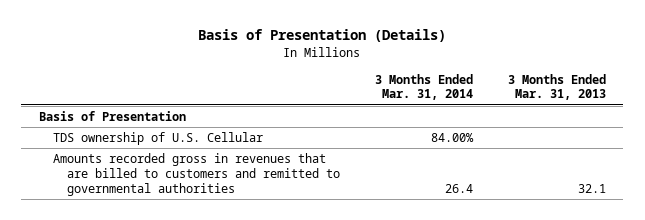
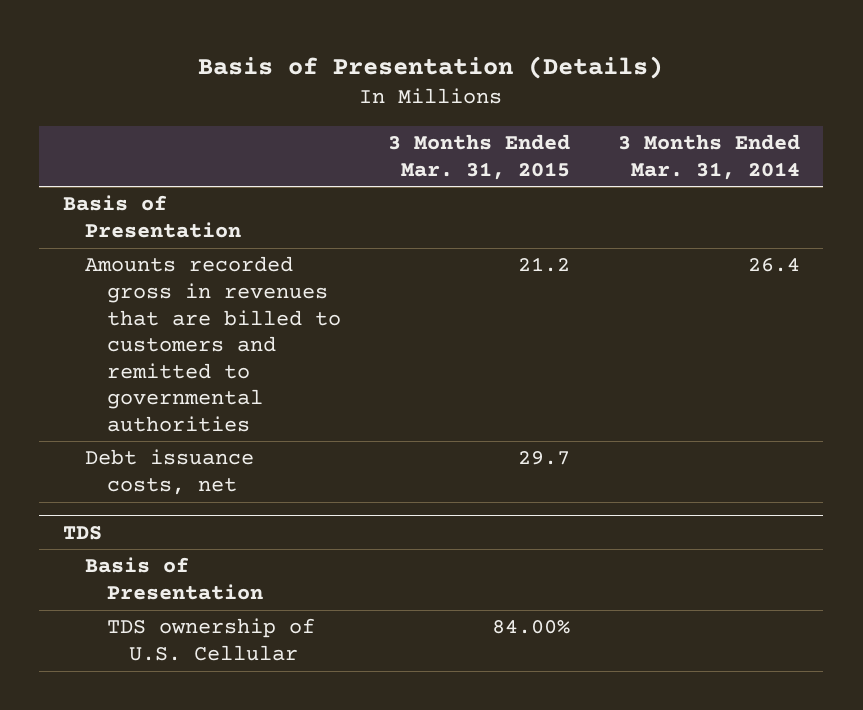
- | 3 Months Ended Mar. 31, 2014 | 3 Months Ended Mar. 31, 2013
+ | 3 Months Ended Mar. 31, 2015 | 3 Months Ended Mar. 31, 2014
- TDS ownership of U.S. Cellular | 84.00% |
+ Debt issuance costs, net | 29.7 |
+ TDS
+ Basis of Presentation
+ TDS ownership of U.S. Cellular | 84.00% |

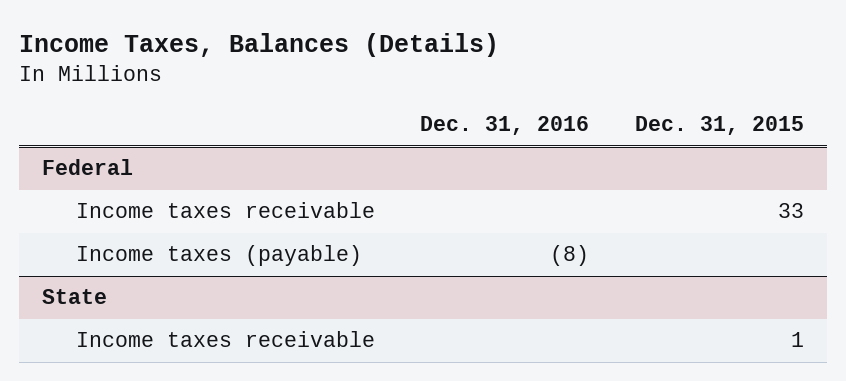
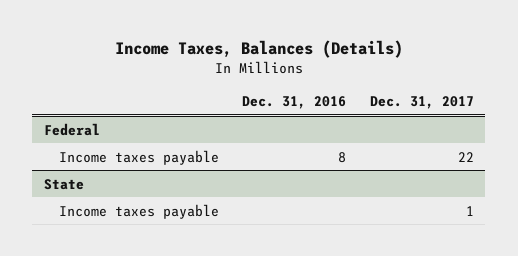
- | Dec. 31, 2016 | Dec. 31, 2015
+ | Dec. 31, 2016 | Dec. 31, 2017
@ Federal
- Income taxes receivable | | 33
- Income taxes (payable) | (8) |
+ Income taxes payable | 8 | 22
@ State
- Income taxes receivable | | 1
+ Income taxes payable | | 1

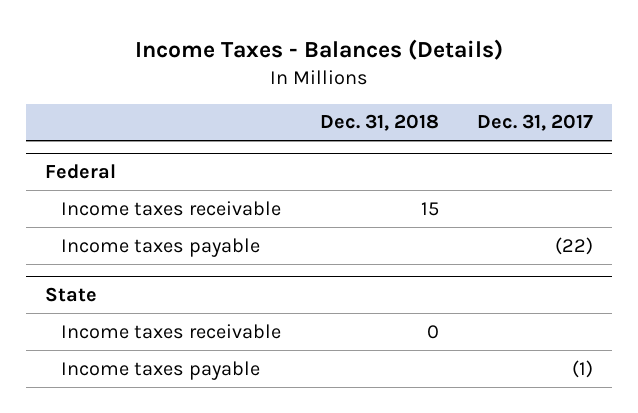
- Income Taxes, Balances (Details)
+ Income Taxes - Balances (Details)
- | Dec. 31, 2016 | Dec. 31, 2017
+ | Dec. 31, 2018 | Dec. 31, 2017
@ Federal
- Income taxes payable | 8 | 22
+ Income taxes receivable | 15 |
+ Income taxes payable | | (22)
@ State
- Income taxes payable | | 1
+ Income taxes receivable | 0 |
+ Income taxes payable | | (1)

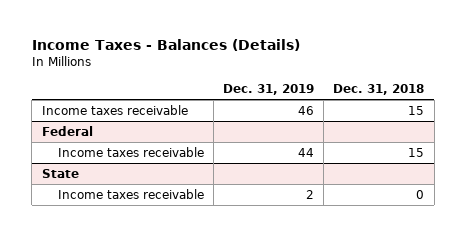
- | Dec. 31, 2018 | Dec. 31, 2017
+ | Dec. 31, 2019 | Dec. 31, 2018
+ Income taxes receivable | 46 | 15
@ Federal
- Income taxes payable | | (22)
@ State
- Income taxes payable | | (1)

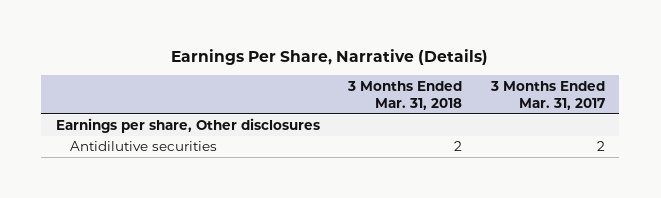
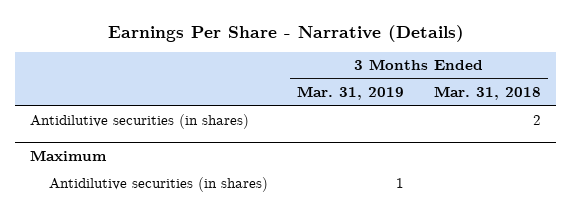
- Earnings Per Share, Narrative (Details)
+ Earnings Per Share - Narrative (Details)
- | 3 Months Ended Mar. 31, 2018 | 3 Months Ended Mar. 31, 2017
+ | 3 Months Ended Mar. 31, 2019 | 3 Months Ended Mar. 31, 2018
- Earnings per share, Other disclosures
- Antidilutive securities | 2 | 2
+ Antidilutive securities (in shares) | | 2
+ Maximum
+ Antidilutive securities (in shares) | 1 |

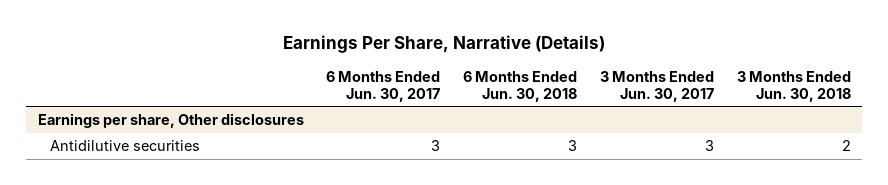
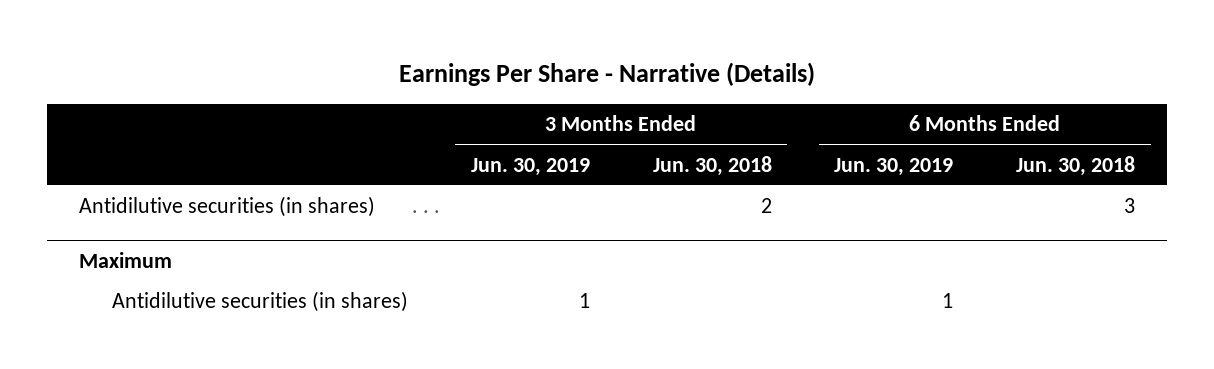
- Earnings Per Share, Narrative (Details)
+ Earnings Per Share - Narrative (Details)
- | 6 Months Ended Jun. 30, 2017 | 6 Months Ended Jun. 30, 2018 | 3 Months Ended Jun. 30, 2017 | 3 Months Ended Jun. 30, 2018
+ | 3 Months Ended Jun. 30, 2019 | 3 Months Ended Jun. 30, 2018 | 6 Months Ended Jun. 30, 2019 | 6 Months Ended Jun. 30, 2018
- Earnings per share, Other disclosures
- Antidilutive securities | 3 | 3 | 3 | 2
+ Antidilutive securities (in shares) | | 2 | | 3
+ Maximum
+ Antidilutive securities (in shares) | 1 | | 1 |

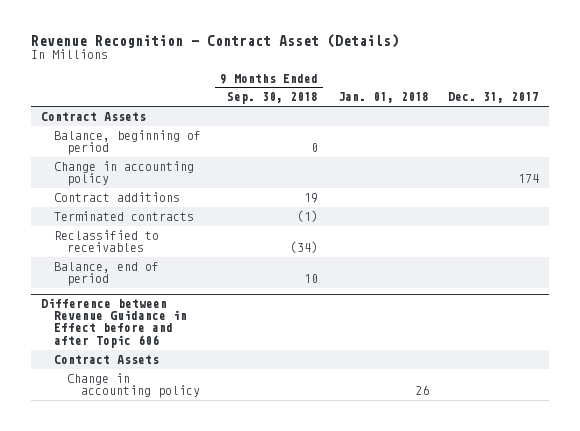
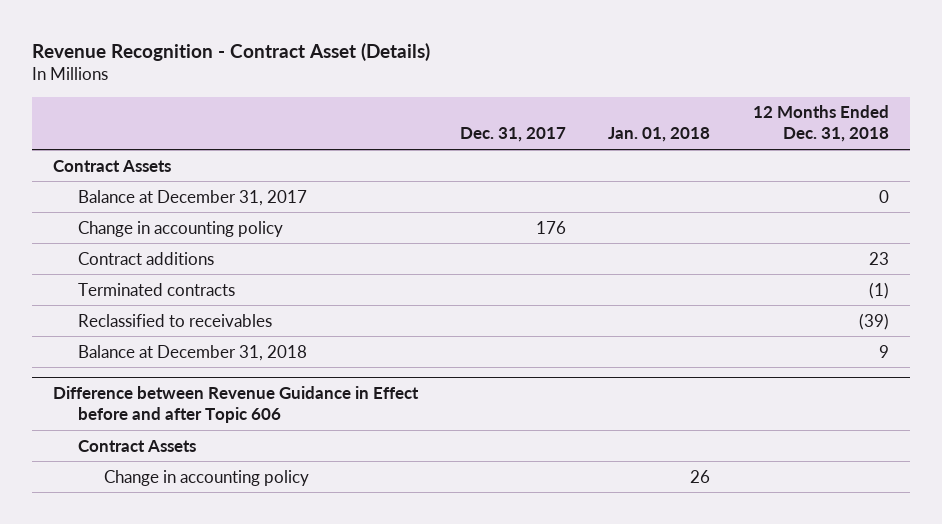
- | 9 Months Ended Sep. 30, 2018 | Jan. 01, 2018 | Dec. 31, 2017
+ | Dec. 31, 2017 | Jan. 01, 2018 | 12 Months Ended Dec. 31, 2018
- Balance, beginning of period | 0 | |
- Change in accounting policy | | | 174
+ Balance at December 31, 2017 | | | 0
+ Change in accounting policy | 176 | |
- Balance, end of period | 10 | |
+ Balance at December 31, 2018 | | | 9

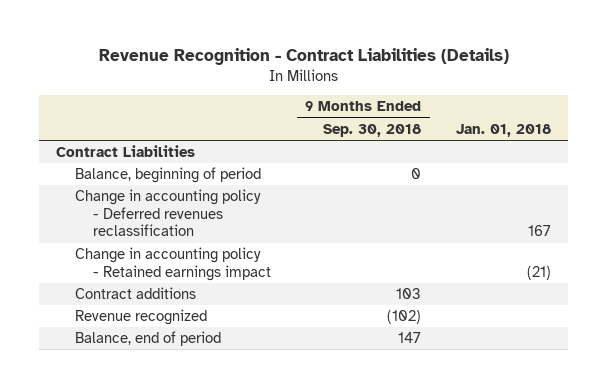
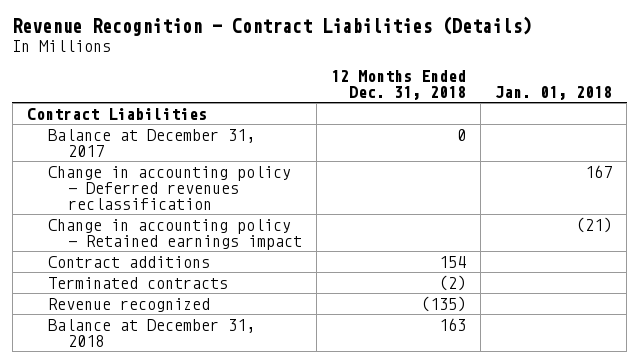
- | 9 Months Ended Sep. 30, 2018 | Jan. 01, 2018
+ | 12 Months Ended Dec. 31, 2018 | Jan. 01, 2018
- Balance, beginning of period | 0 |
+ Balance at December 31, 2017 | 0 |
+ Terminated contracts | (2) |
- Balance, end of period | 147 |
+ Balance at December 31, 2018 | 163 |

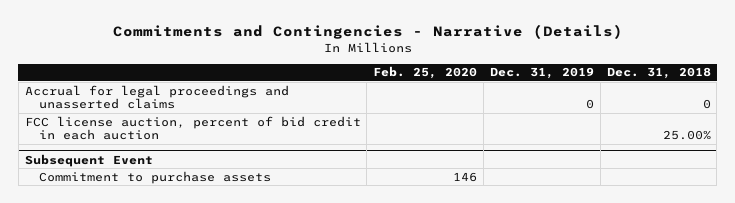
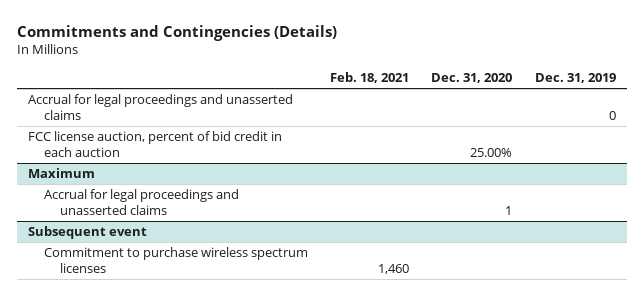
- Commitments and Contingencies - Narrative (Details)
+ Commitments and Contingencies (Details)
- | Feb. 25, 2020 | Dec. 31, 2019 | Dec. 31, 2018
+ | Feb. 18, 2021 | Dec. 31, 2020 | Dec. 31, 2019
- Subsequent Event
- Commitment to purchase assets | 146 | |
+ Maximum
+ Accrual for legal proceedings and unasserted claims | | 1 |
+ Subsequent event
+ Commitment to purchase wireless spectrum licenses | 1,460 | |

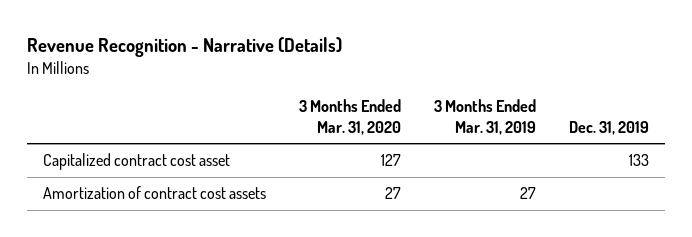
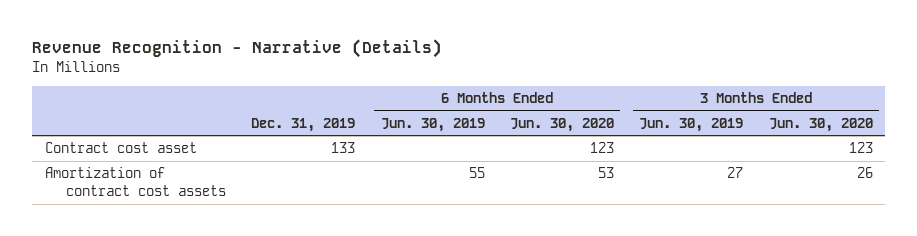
- | 3 Months Ended Mar. 31, 2020 | 3 Months Ended Mar. 31, 2019 | Dec. 31, 2019
+ | Dec. 31, 2019 | 6 Months Ended Jun. 30, 2019 | 6 Months Ended Jun. 30, 2020 | 3 Months Ended Jun. 30, 2019 | 3 Months Ended Jun. 30, 2020
- Capitalized contract cost asset | 127 | | 133
+ Contract cost asset | 133 | | 123 | | 123

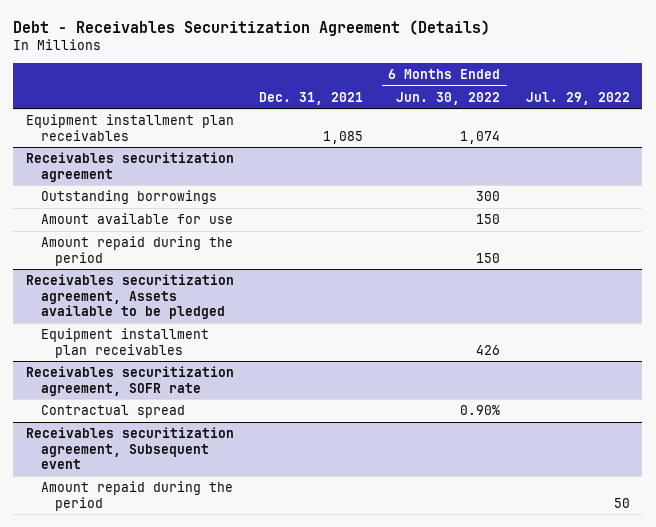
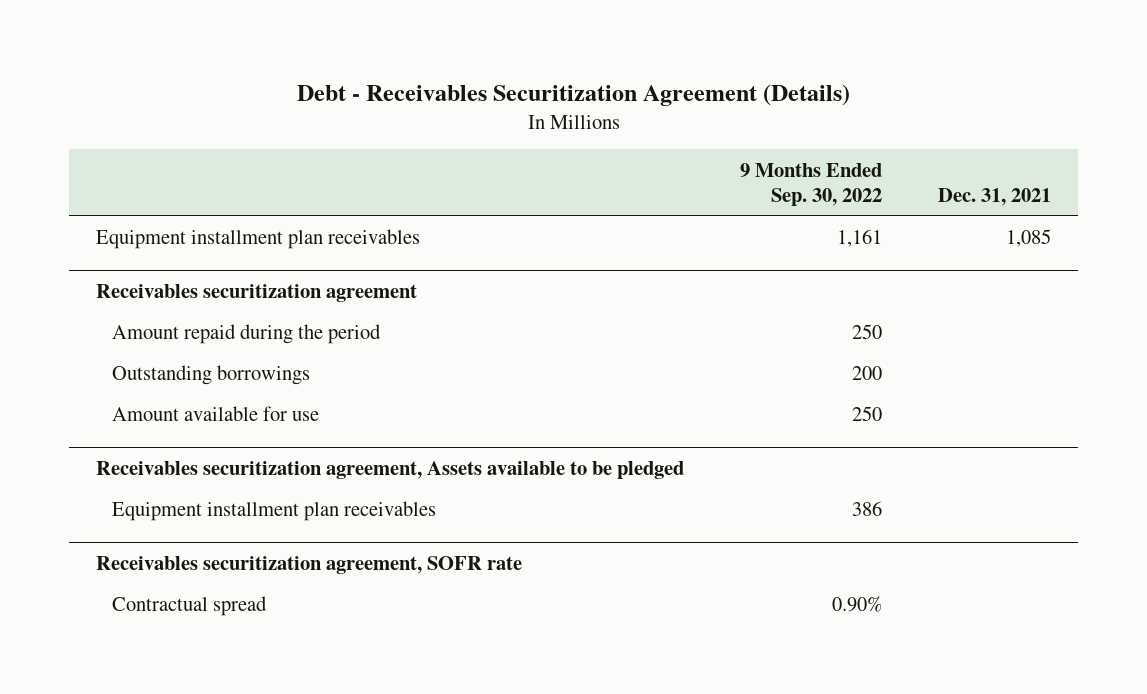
- | Dec. 31, 2021 | 6 Months Ended Jun. 30, 2022 | Jul. 29, 2022
+ | 9 Months Ended Sep. 30, 2022 | Dec. 31, 2021
@ Receivables securitization agreement
moved up: Amount repaid during the period | 250 |
- Receivables securitization agreement, Subsequent event
- Amount repaid during the period | | | 50

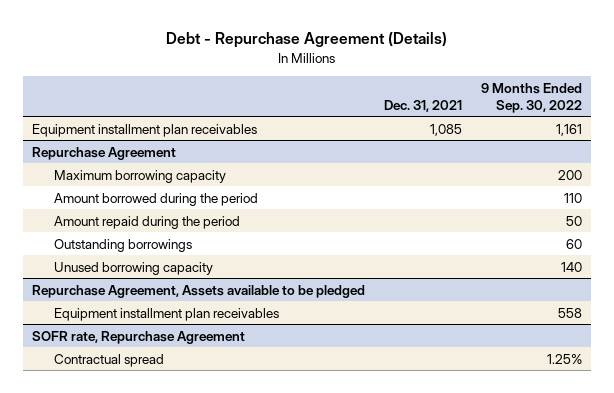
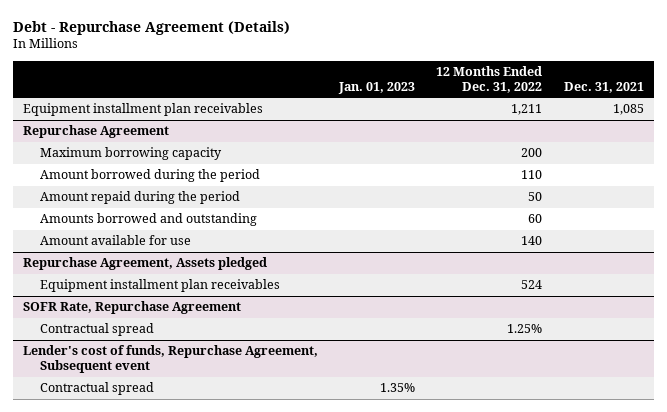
- | Dec. 31, 2021 | 9 Months Ended Sep. 30, 2022
+ | Jan. 01, 2023 | 12 Months Ended Dec. 31, 2022 | Dec. 31, 2021
@ Repurchase Agreement
- Outstanding borrowings | | 60
- Unused borrowing capacity | | 140
- Repurchase Agreement, Assets available to be pledged
@ Repurchase Agreement
+ Amounts borrowed and outstanding | | 60 |
+ Amount available for use | | 140 |
+ Repurchase Agreement, Assets pledged
- SOFR rate, Repurchase Agreement
+ SOFR Rate, Repurchase Agreement
+ Lender's cost of funds, Repurchase Agreement, Subsequent event
+ Contractual spread | 1.35% | |

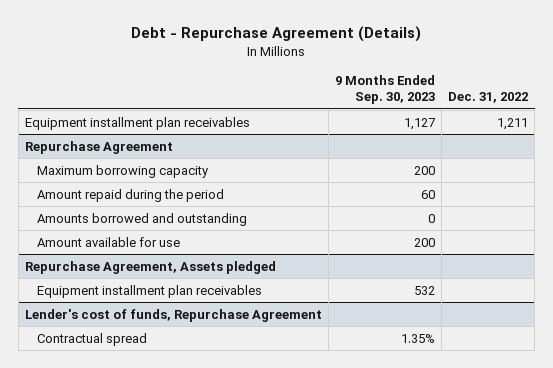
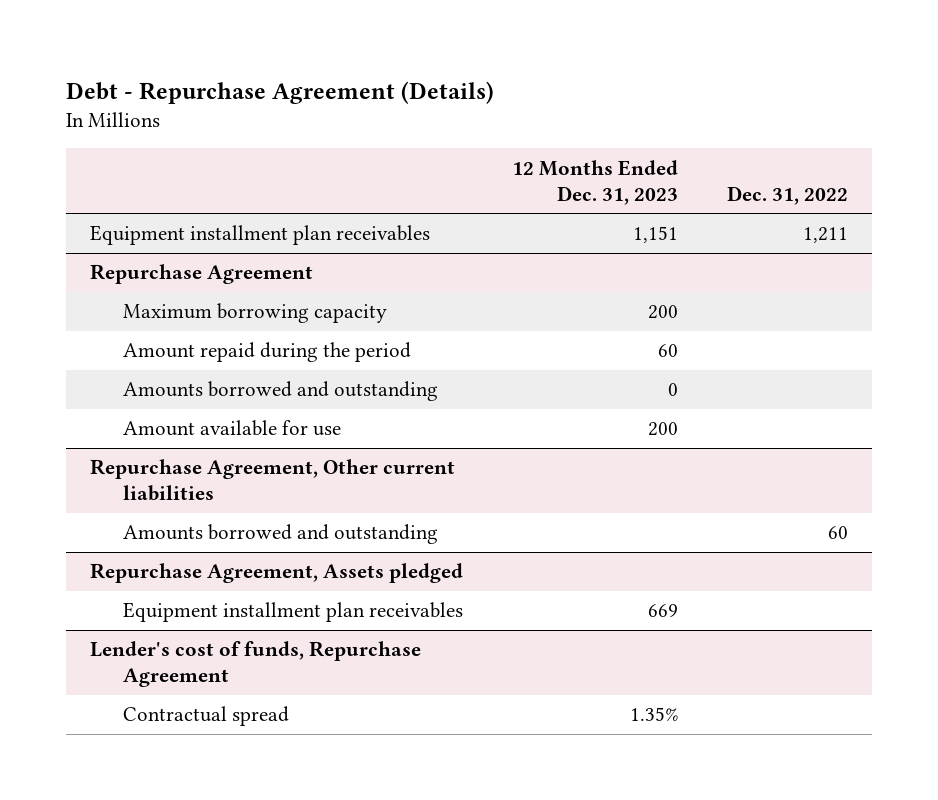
- | 9 Months Ended Sep. 30, 2023 | Dec. 31, 2022
+ | 12 Months Ended Dec. 31, 2023 | Dec. 31, 2022
+ Repurchase Agreement, Other current liabilities
+ Amounts borrowed and outstanding | | 60

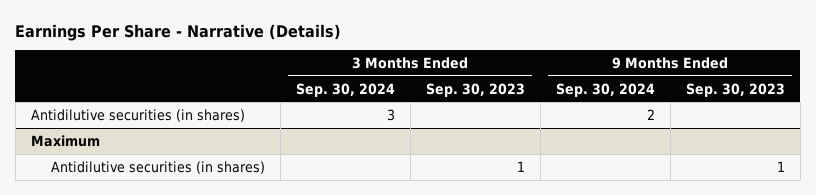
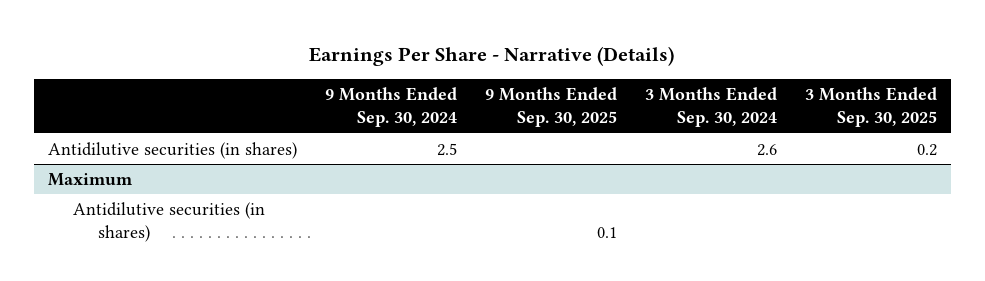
- | 3 Months Ended Sep. 30, 2024 | 3 Months Ended Sep. 30, 2023 | 9 Months Ended Sep. 30, 2024 | 9 Months Ended Sep. 30, 2023
+ | 9 Months Ended Sep. 30, 2024 | 9 Months Ended Sep. 30, 2025 | 3 Months Ended Sep. 30, 2024 | 3 Months Ended Sep. 30, 2025
- Antidilutive securities (in shares) | 3 | | 2 |
+ Antidilutive securities (in shares) | 2.5 | | 2.6 | 0.2

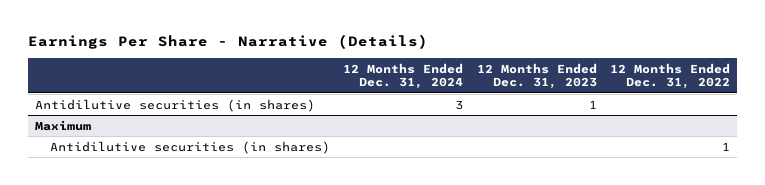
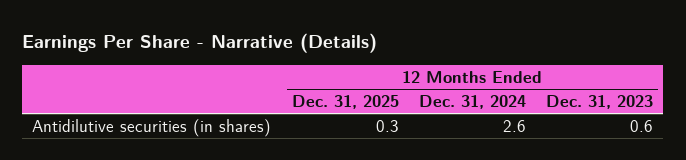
- | 12 Months Ended Dec. 31, 2024 | 12 Months Ended Dec. 31, 2023 | 12 Months Ended Dec. 31, 2022
+ | 12 Months Ended Dec. 31, 2025 | 12 Months Ended Dec. 31, 2024 | 12 Months Ended Dec. 31, 2023
- Antidilutive securities (in shares) | 3 | 1 |
- Maximum
- Antidilutive securities (in shares) | | | 1
+ Antidilutive securities (in shares) | 0.3 | 2.6 | 0.6

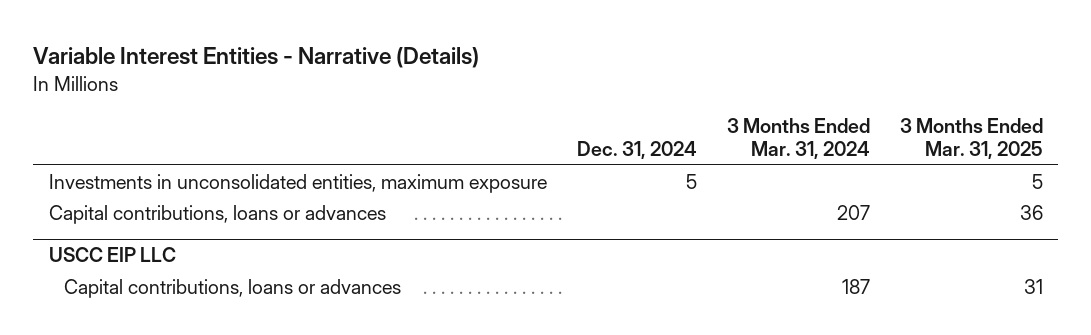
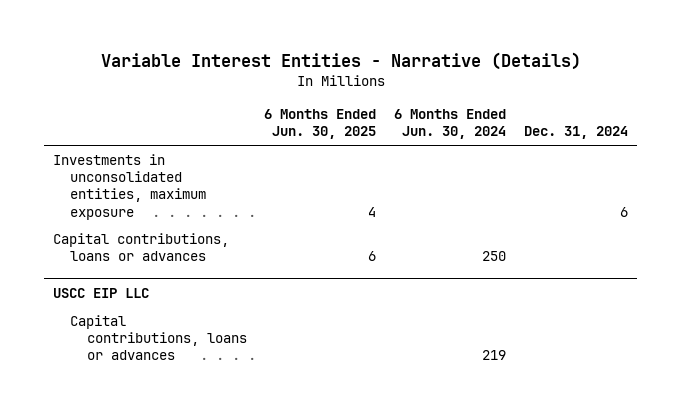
- | Dec. 31, 2024 | 3 Months Ended Mar. 31, 2024 | 3 Months Ended Mar. 31, 2025
+ | 6 Months Ended Jun. 30, 2025 | 6 Months Ended Jun. 30, 2024 | Dec. 31, 2024
- Investments in unconsolidated entities, maximum exposure | 5 | | 5
+ Investments in unconsolidated entities, maximum exposure | 4 | | 6

